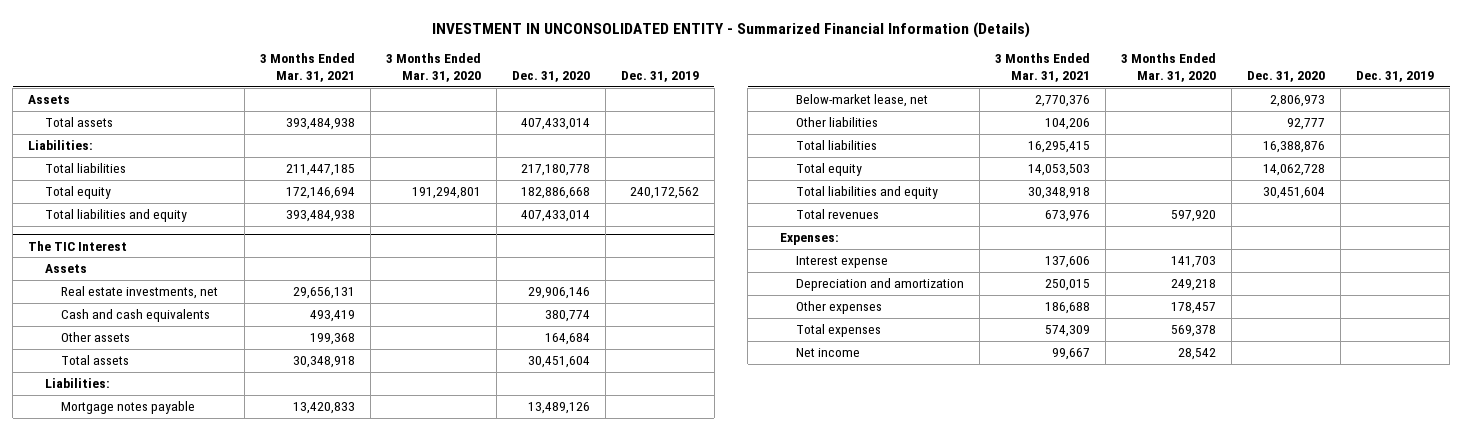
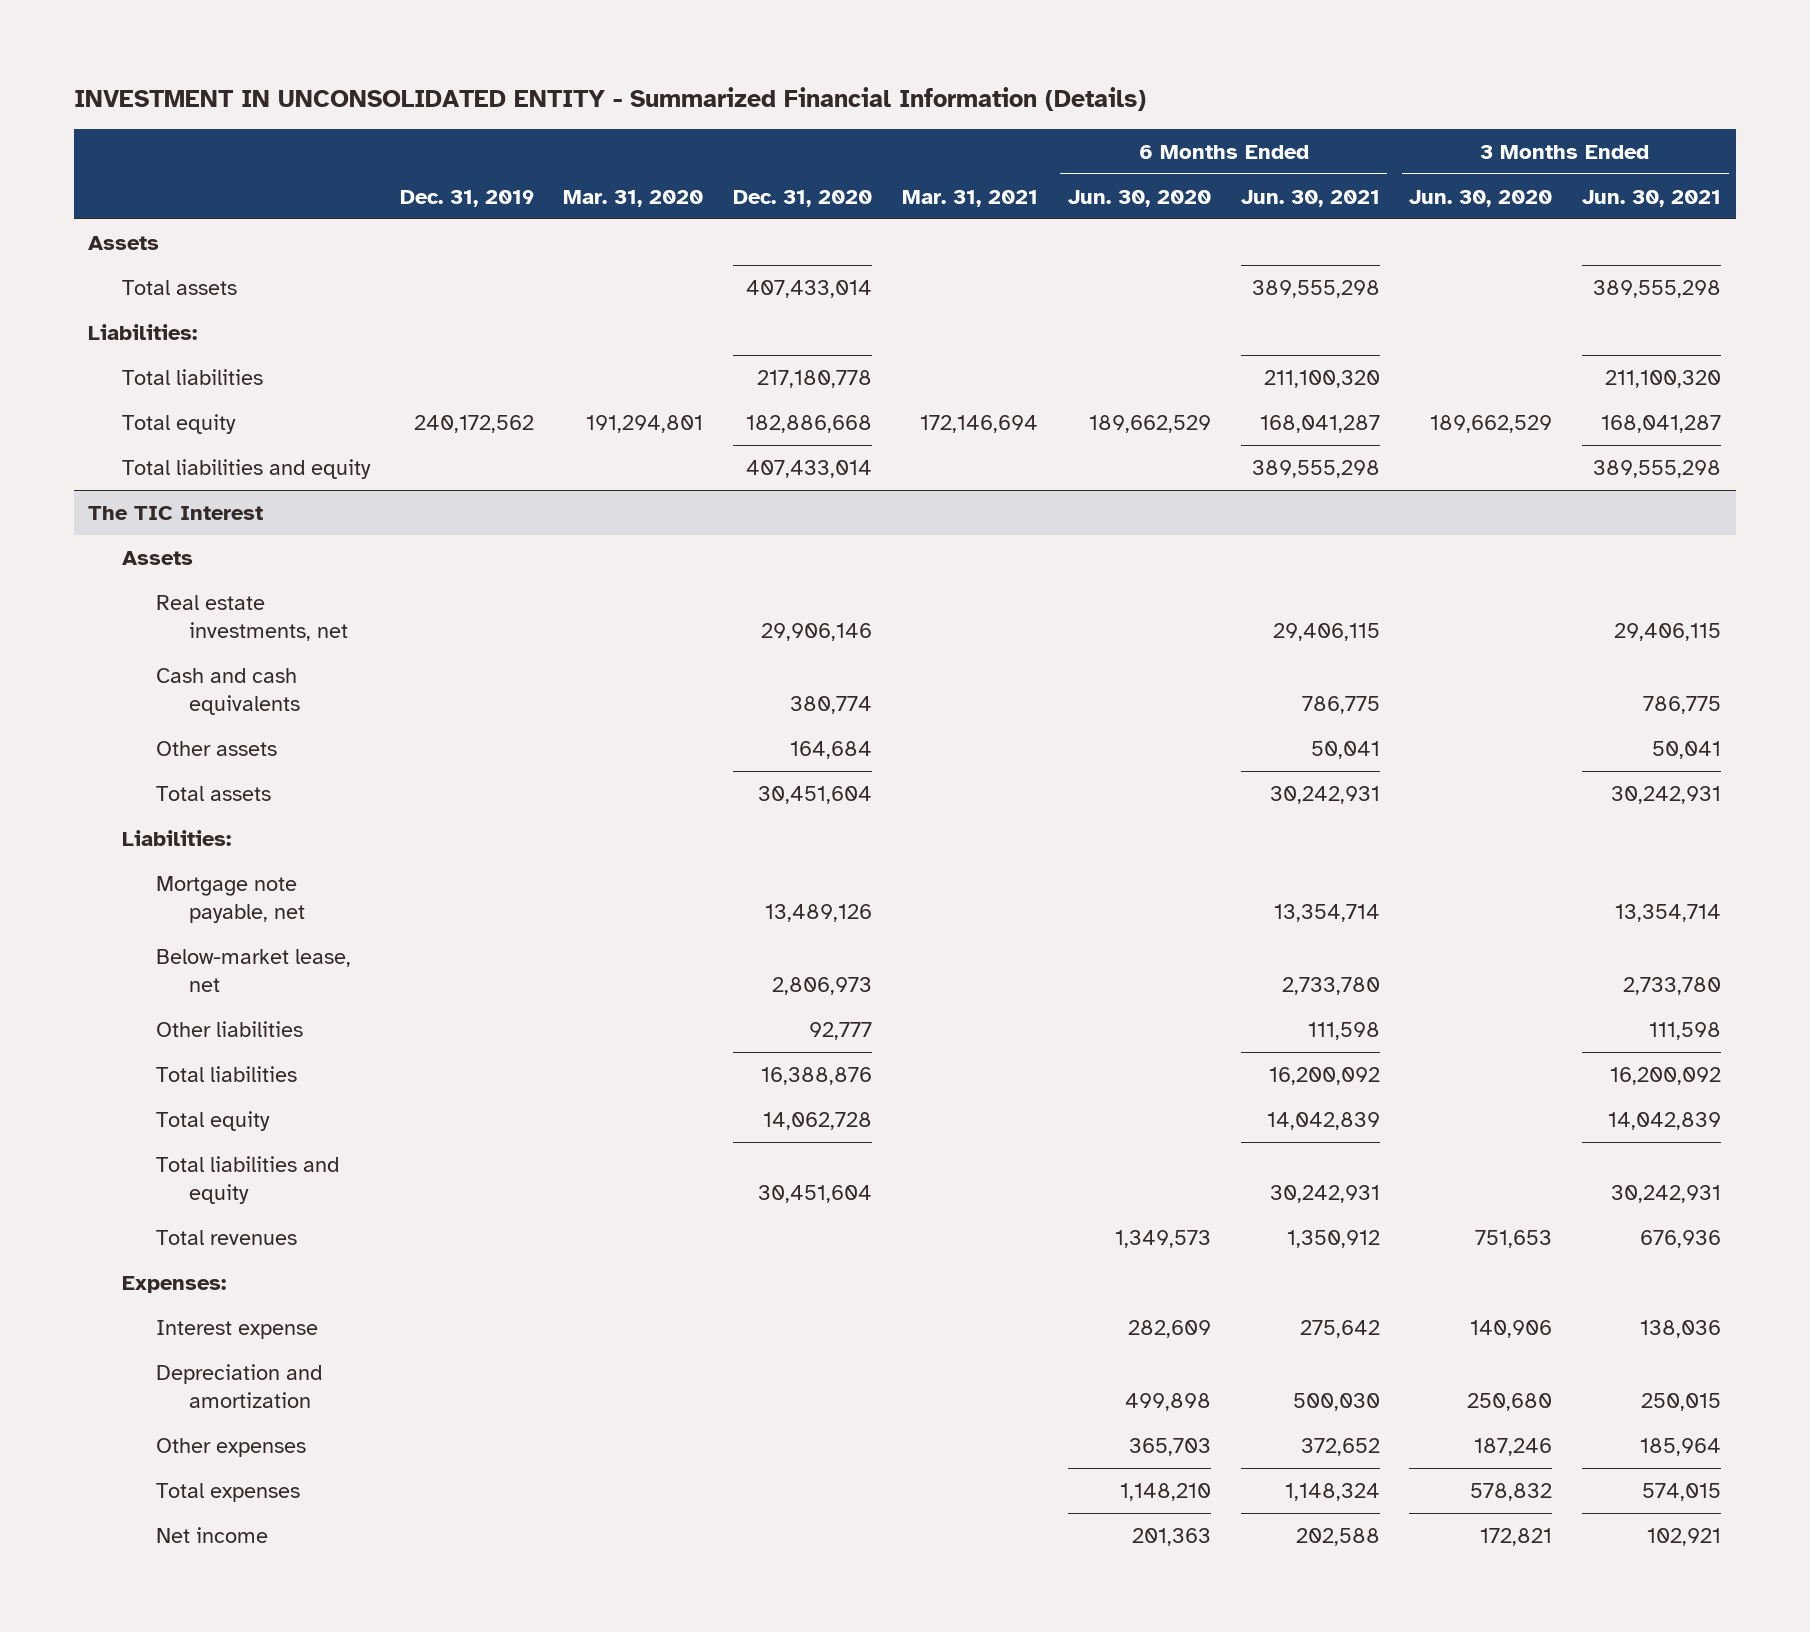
- | 3 Months Ended Mar. 31, 2021 | 3 Months Ended Mar. 31, 2020 | Dec. 31, 2020 | Dec. 31, 2019
+ | Dec. 31, 2019 | Mar. 31, 2020 | Dec. 31, 2020 | Mar. 31, 2021 | 6 Months Ended Jun. 30, 2020 | 6 Months Ended Jun. 30, 2021 | 3 Months Ended Jun. 30, 2020 | 3 Months Ended Jun. 30, 2021
@ The TIC Interest
- Mortgage notes payable | 13,420,833 | | 13,489,126 |
+ Mortgage note payable, net | | | 13,489,126 | | | 13,354,714 | | 13,354,714

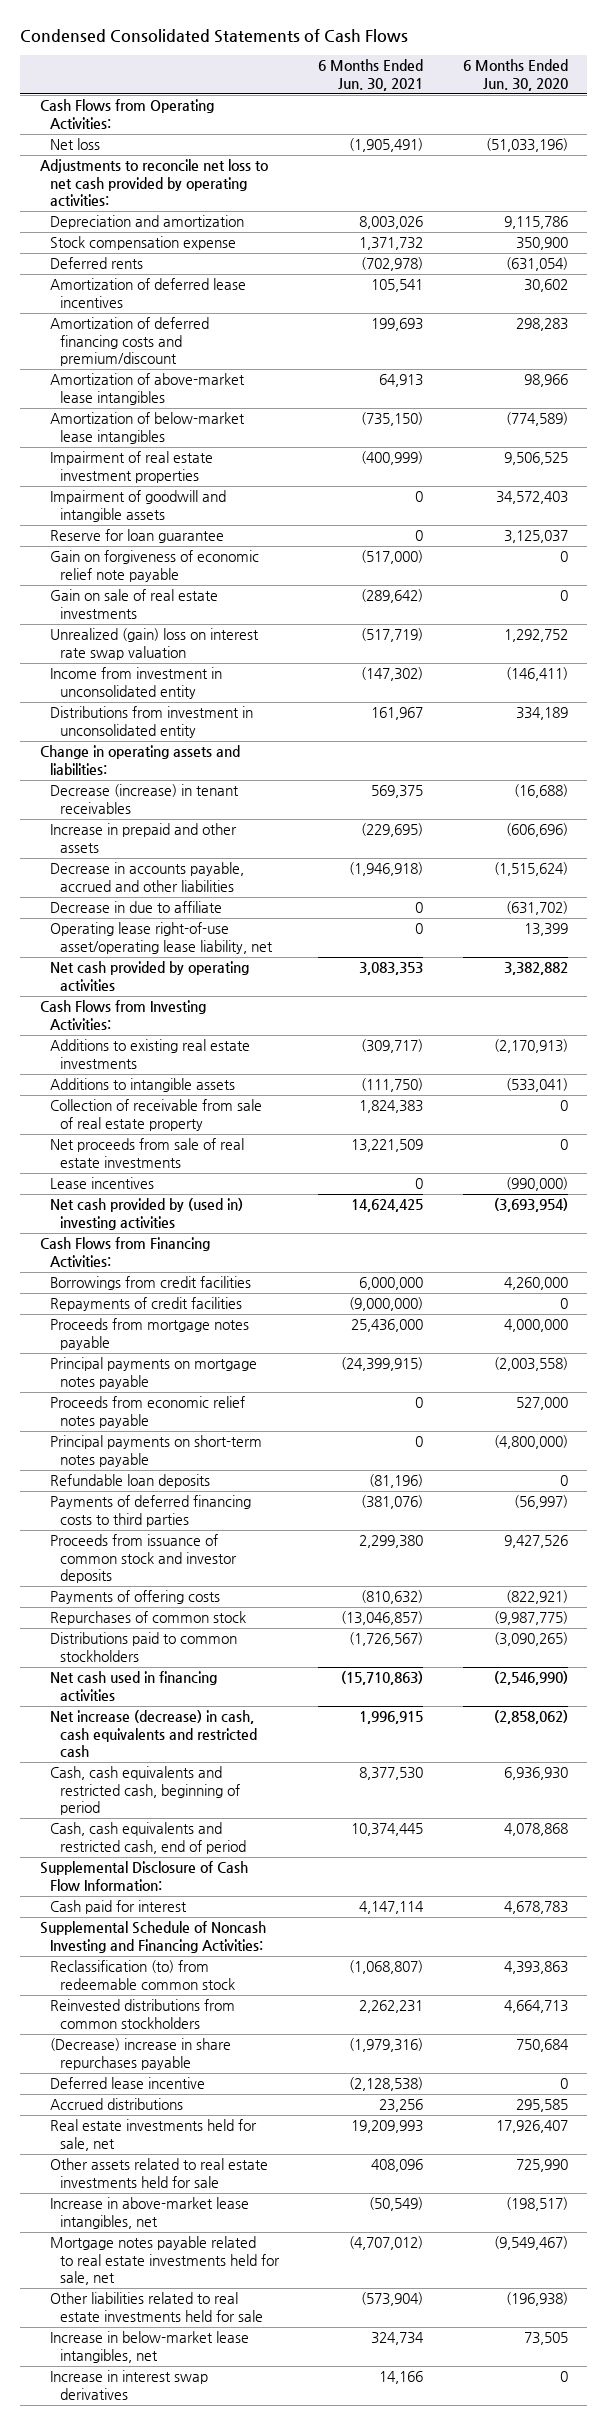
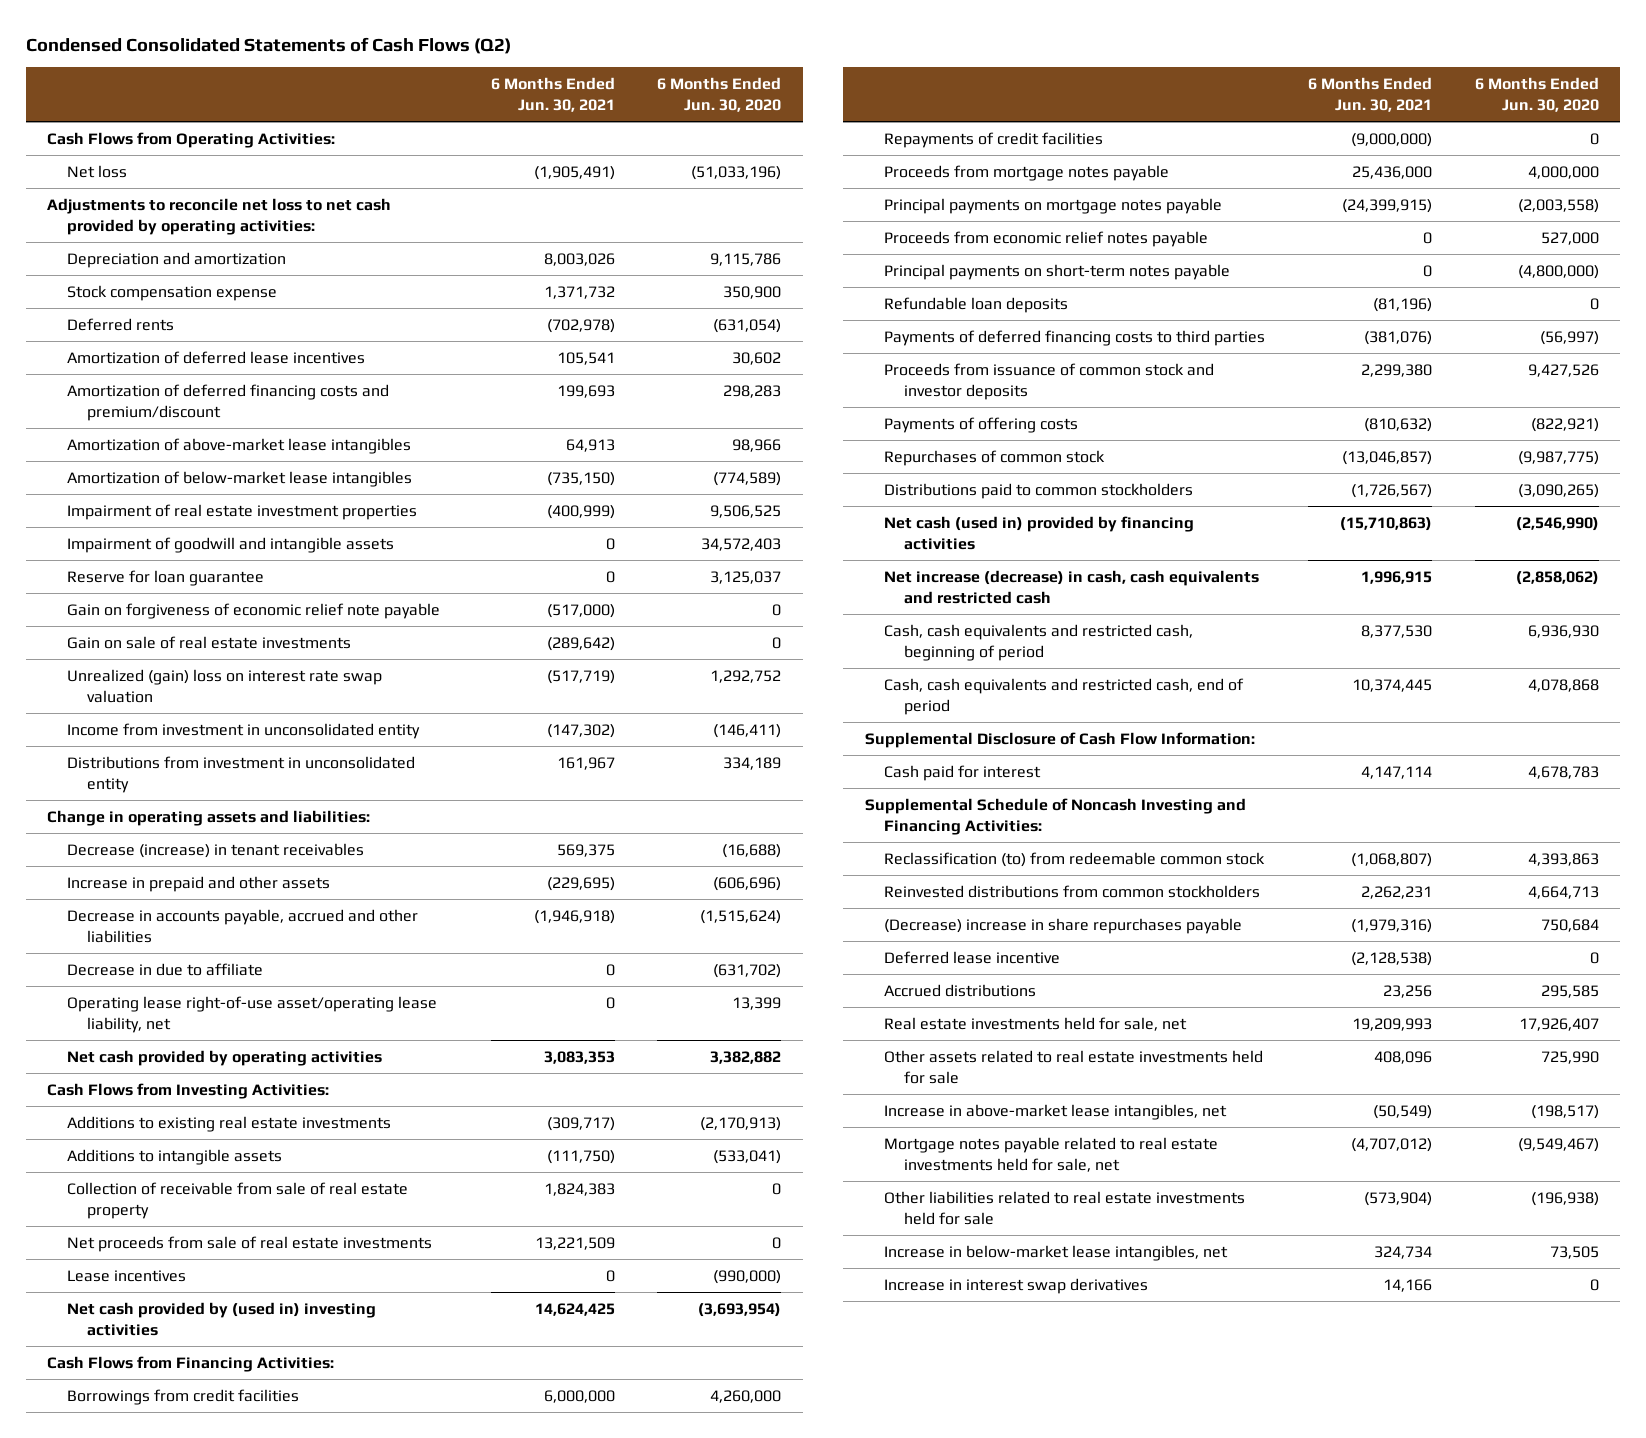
- Condensed Consolidated Statements of Cash Flows
+ Condensed Consolidated Statements of Cash Flows (Q2)
- Net cash used in financing activities | (15,710,863) | (2,546,990)
+ Net cash (used in) provided by financing activities | (15,710,863) | (2,546,990)

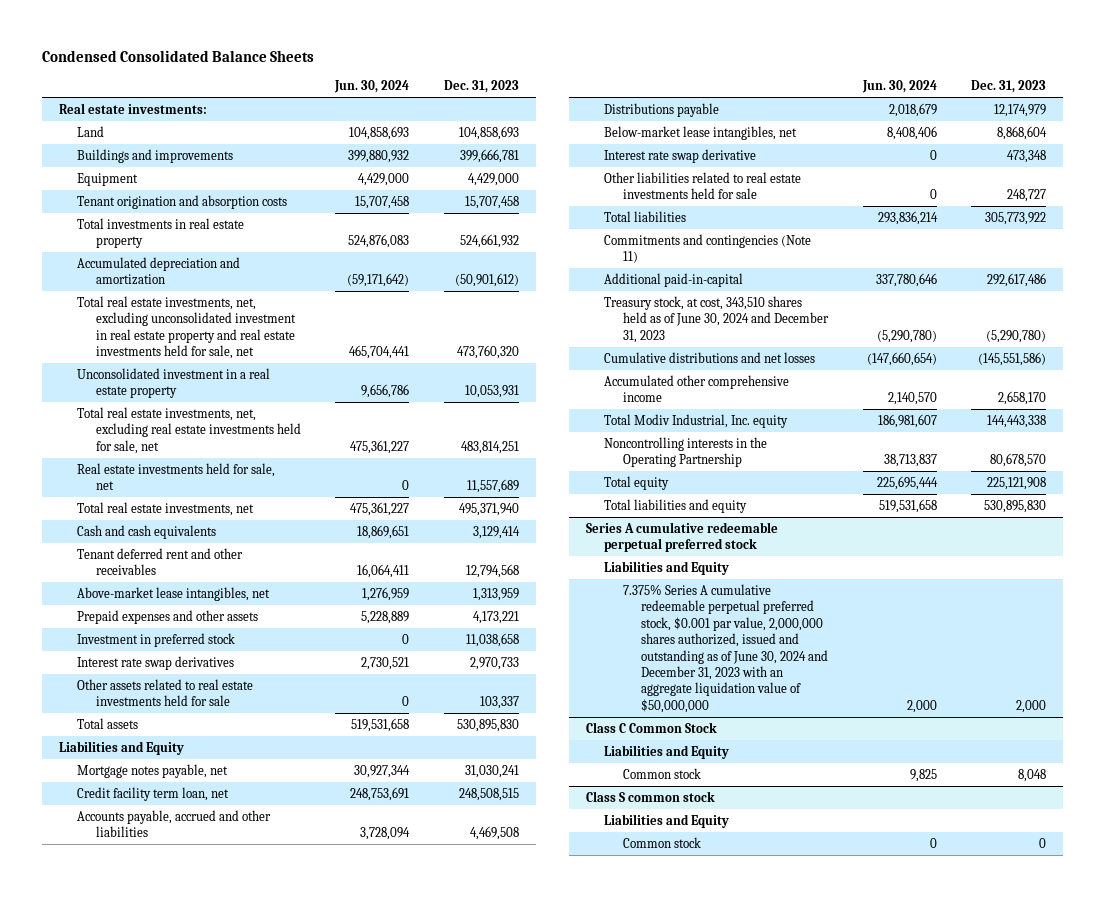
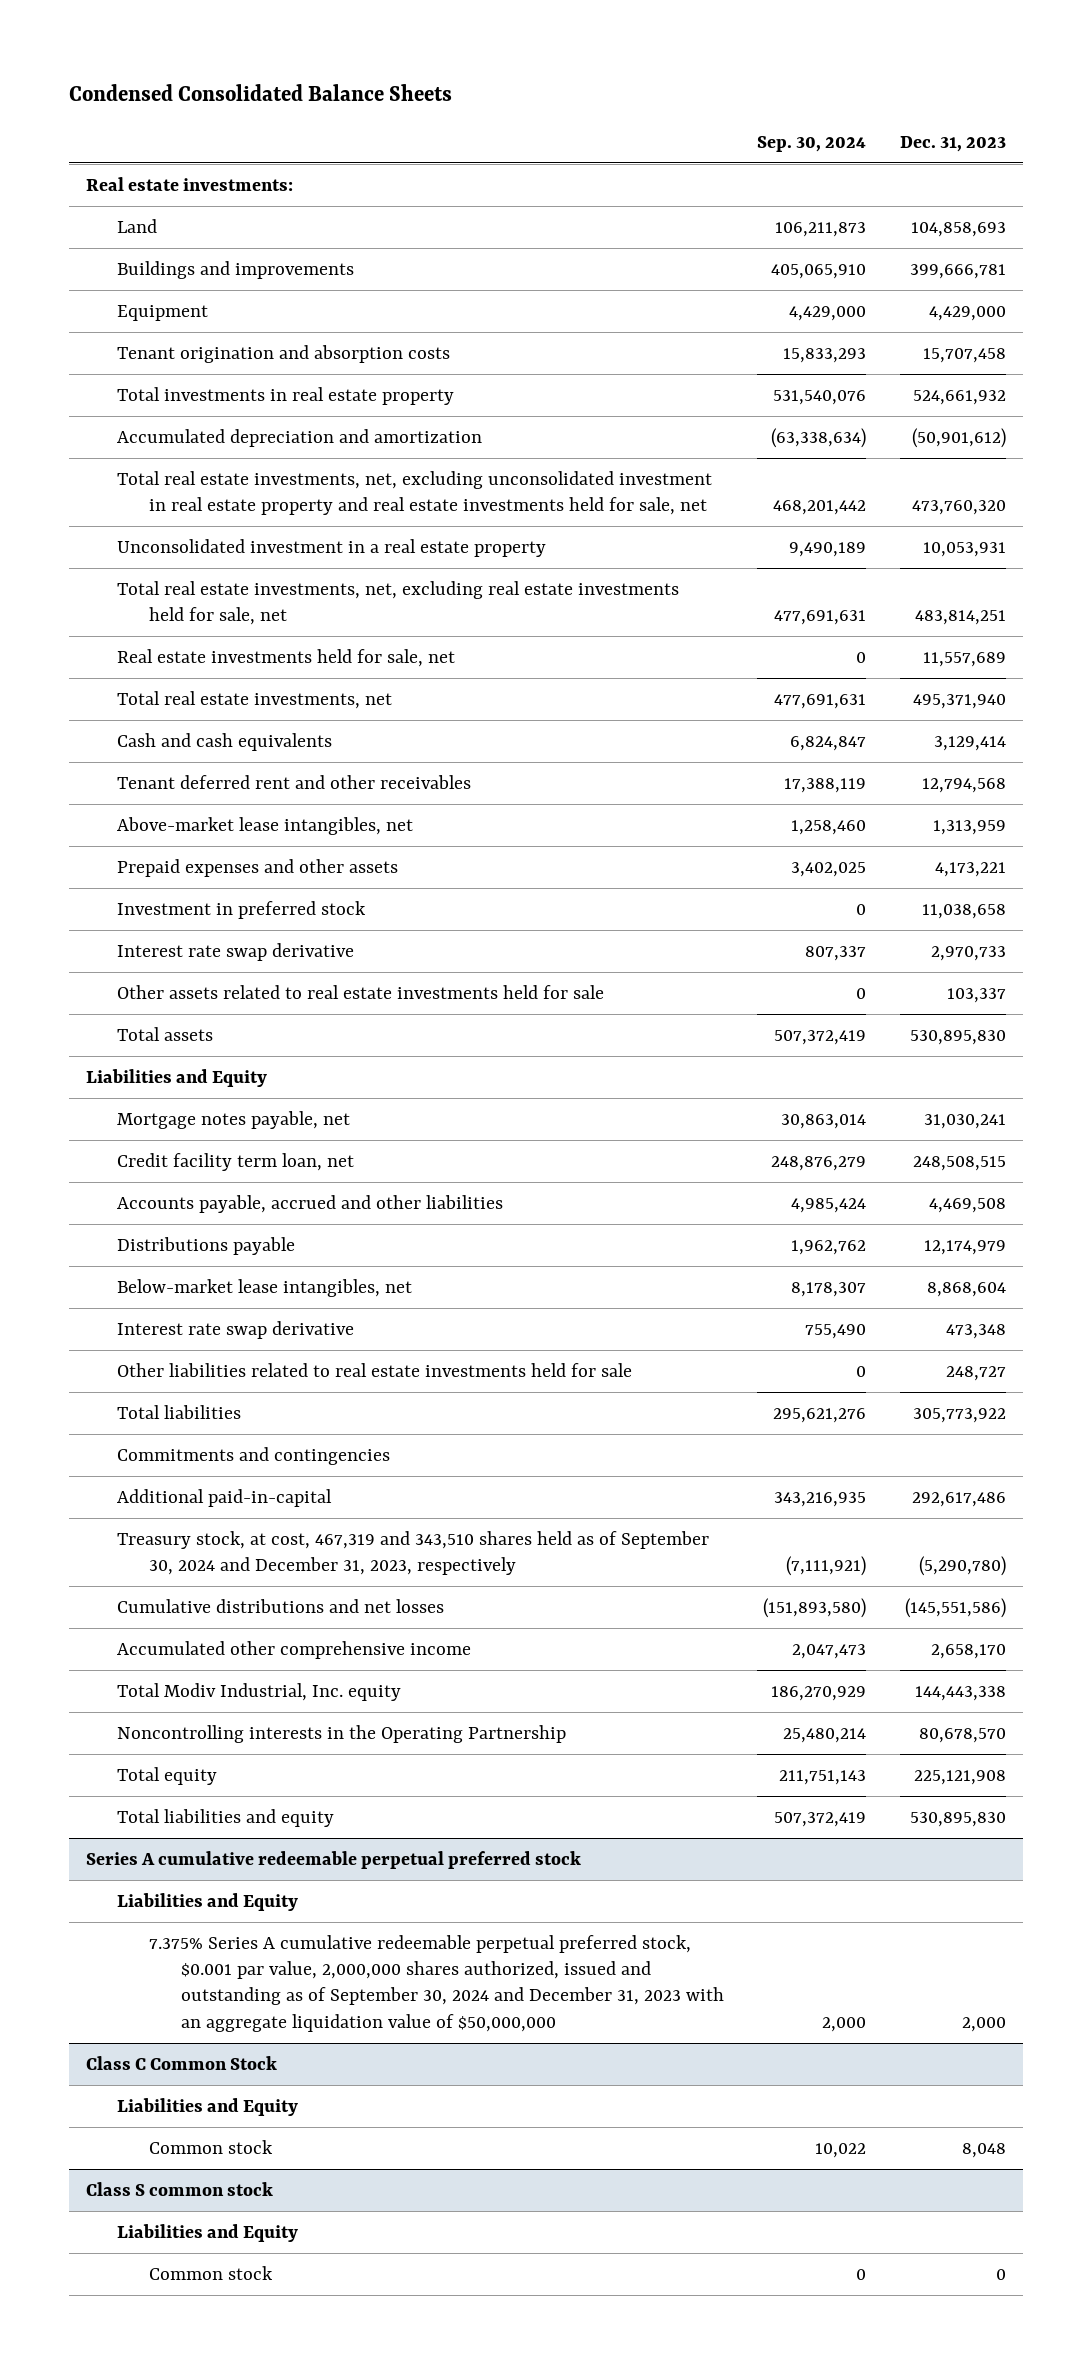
- | Jun. 30, 2024 | Dec. 31, 2023
+ | Sep. 30, 2024 | Dec. 31, 2023
- Interest rate swap derivatives | 2,730,521 | 2,970,733
+ Interest rate swap derivative | 807,337 | 2,970,733
- Commitments and contingencies (Note 11)
+ Commitments and contingencies
- Treasury stock, at cost, 343,510 shares held as of June 30, 2024 and December 31, 2023 | (5,290,780) | (5,290,780)
+ Treasury stock, at cost, 467,319 and 343,510 shares held as of September 30, 2024 and December 31, 2023, respectively | (7,111,921) | (5,290,780)
@ Series A cumulative redeemable perpetual preferred stock
- 7.375% Series A cumulative redeemable perpetual preferred stock, $0.001 par value, 2,000,000 shares authorized, issued and outstanding as of June 30, 2024 and December 31, 2023 with an aggregate liquidation value of $50,000,000 | 2,000 | 2,000
+ 7.375% Series A cumulative redeemable perpetual preferred stock, $0.001 par value, 2,000,000 shares authorized, issued and outstanding as of September 30, 2024 and December 31, 2023 with an aggregate liquidation value of $50,000,000 | 2,000 | 2,000

